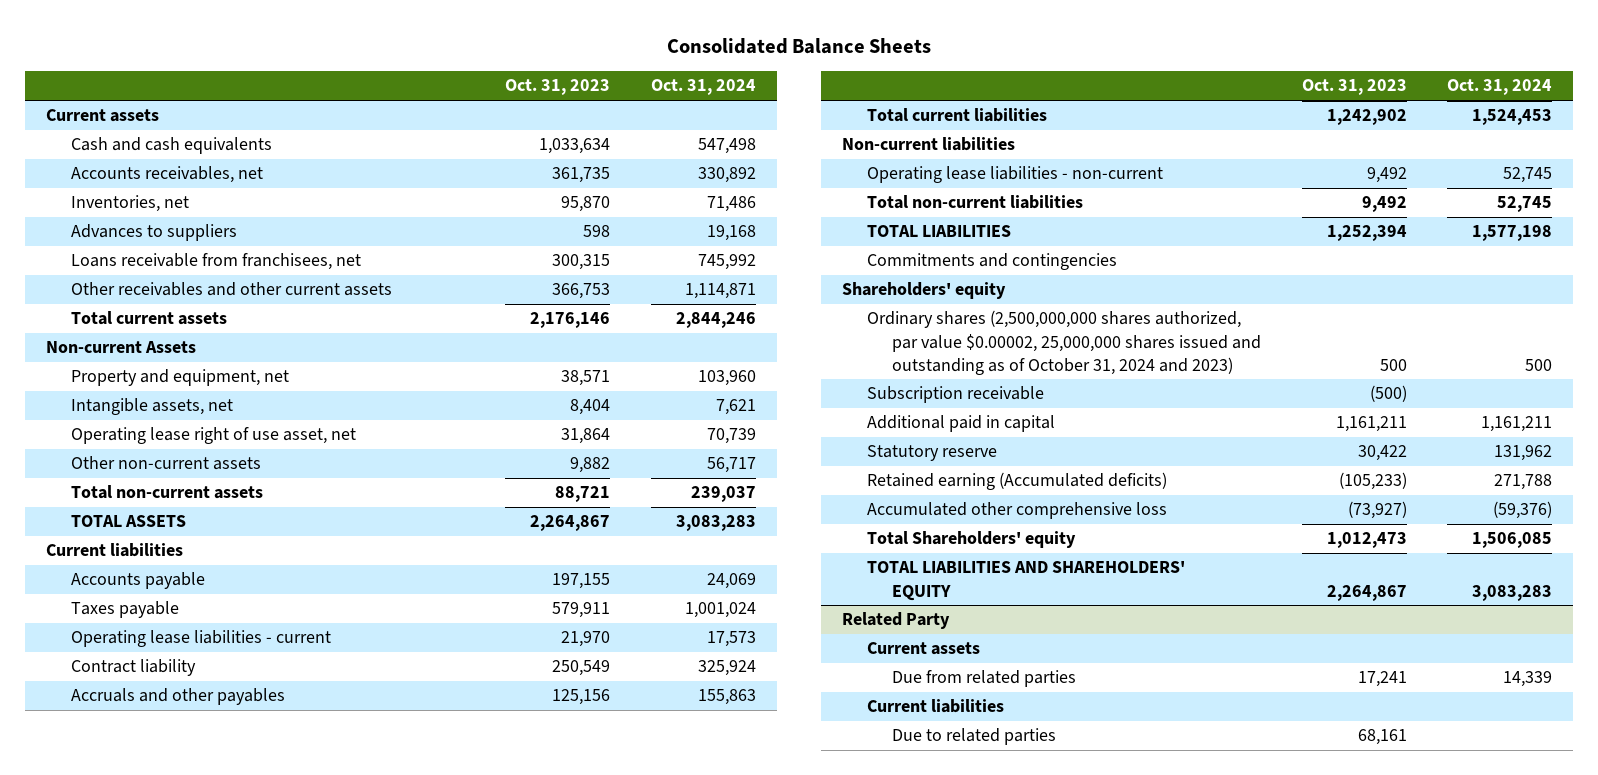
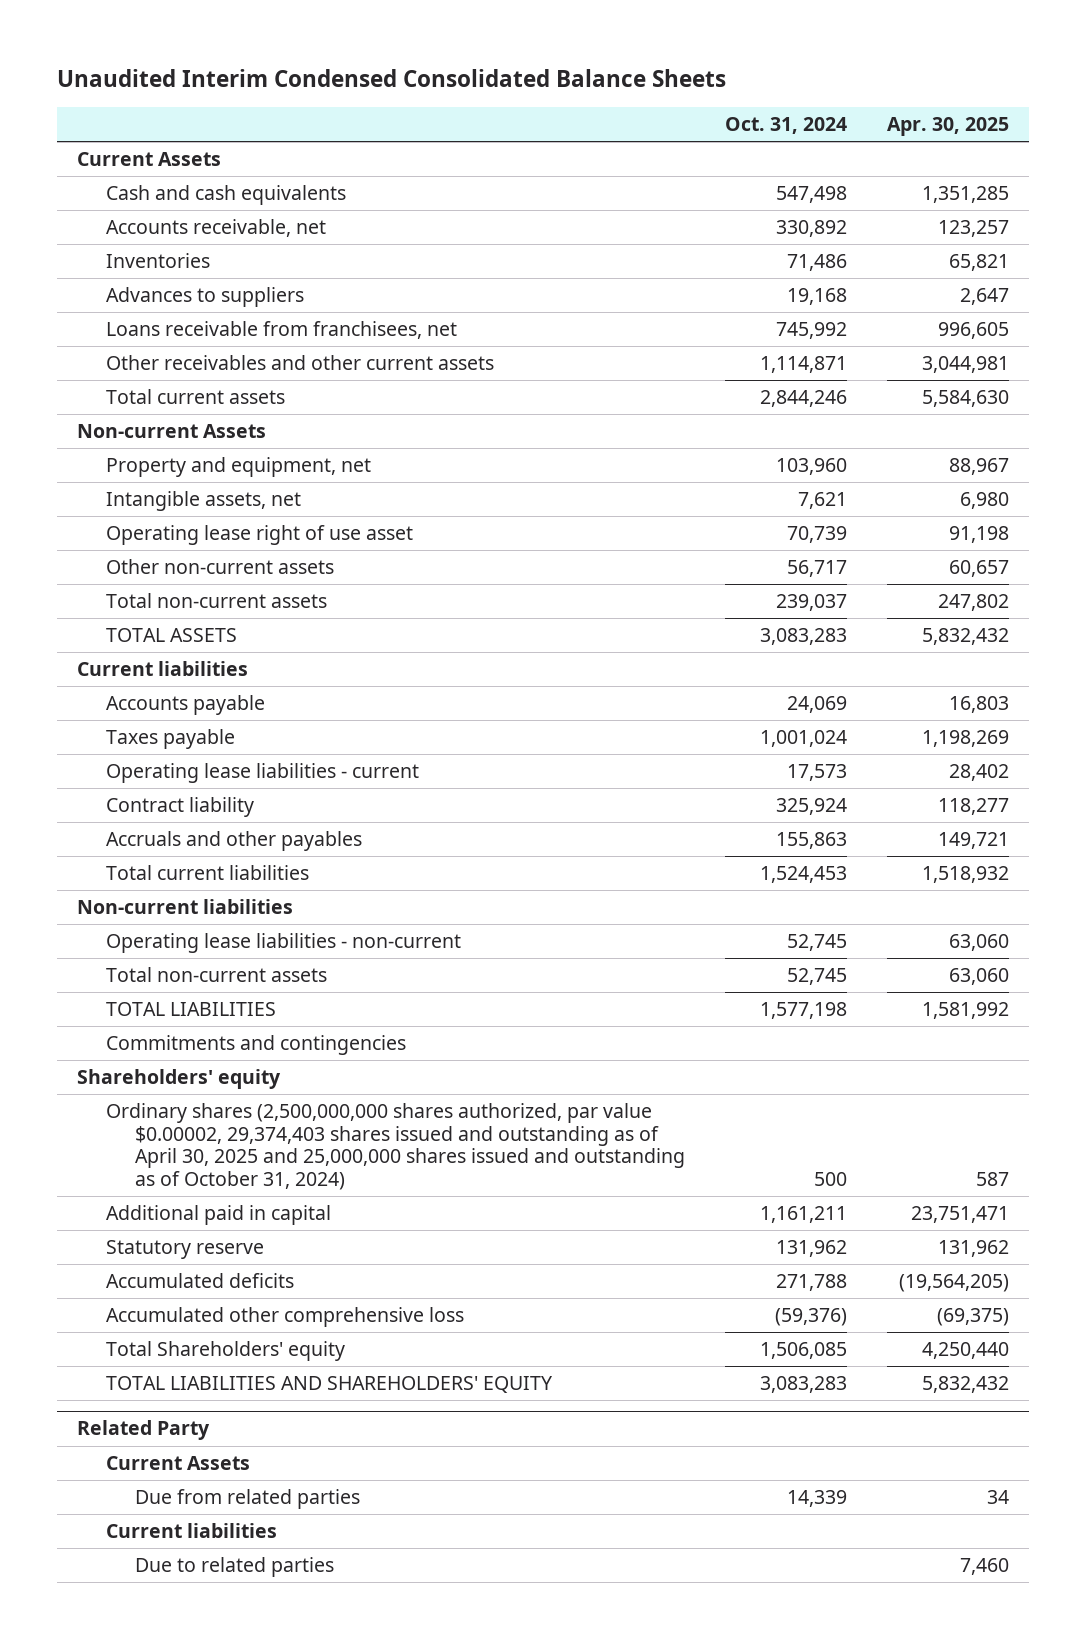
- Consolidated Balance Sheets
+ Unaudited Interim Condensed Consolidated Balance Sheets
- | Oct. 31, 2023 | Oct. 31, 2024
+ | Oct. 31, 2024 | Apr. 30, 2025
- Current assets
+ Current Assets
- Accounts receivables, net | 361,735 | 330,892
- Inventories, net | 95,870 | 71,486
+ Accounts receivable, net | 330,892 | 123,257
+ Inventories | 71,486 | 65,821
- Operating lease right of use asset, net | 31,864 | 70,739
+ Operating lease right of use asset | 70,739 | 91,198
- Total non-current liabilities | 9,492 | 52,745
+ Total non-current assets | 52,745 | 63,060
- Ordinary shares (2,500,000,000 shares authorized, par value $0.00002, 25,000,000 shares issued and outstanding as of October 31, 2024 and 2023) | 500 | 500
- Subscription receivable | (500) |
+ Ordinary shares (2,500,000,000 shares authorized, par value $0.00002, 29,374,403 shares issued and outstanding as of April 30, 2025 and 25,000,000 shares issued and outstanding as of October 31, 2024) | 500 | 587
- Retained earning (Accumulated deficits) | (105,233) | 271,788
+ Accumulated deficits | 271,788 | (19,564,205)
@ Related Party
- Current assets
+ Current Assets

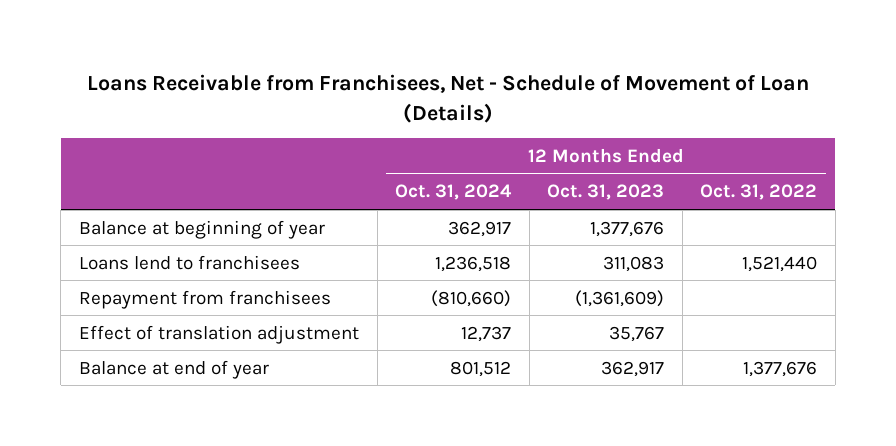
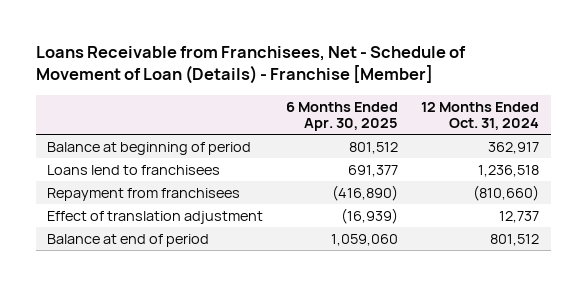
- Loans Receivable from Franchisees, Net - Schedule of Movement of Loan (Details)
+ Loans Receivable from Franchisees, Net - Schedule of Movement of Loan (Details) - Franchise [Member]
- | 12 Months Ended Oct. 31, 2024 | 12 Months Ended Oct. 31, 2023 | 12 Months Ended Oct. 31, 2022
+ | 6 Months Ended Apr. 30, 2025 | 12 Months Ended Oct. 31, 2024
- Balance at beginning of year | 362,917 | 1,377,676 |
+ Balance at beginning of period | 801,512 | 362,917
- Balance at end of year | 801,512 | 362,917 | 1,377,676
+ Balance at end of period | 1,059,060 | 801,512

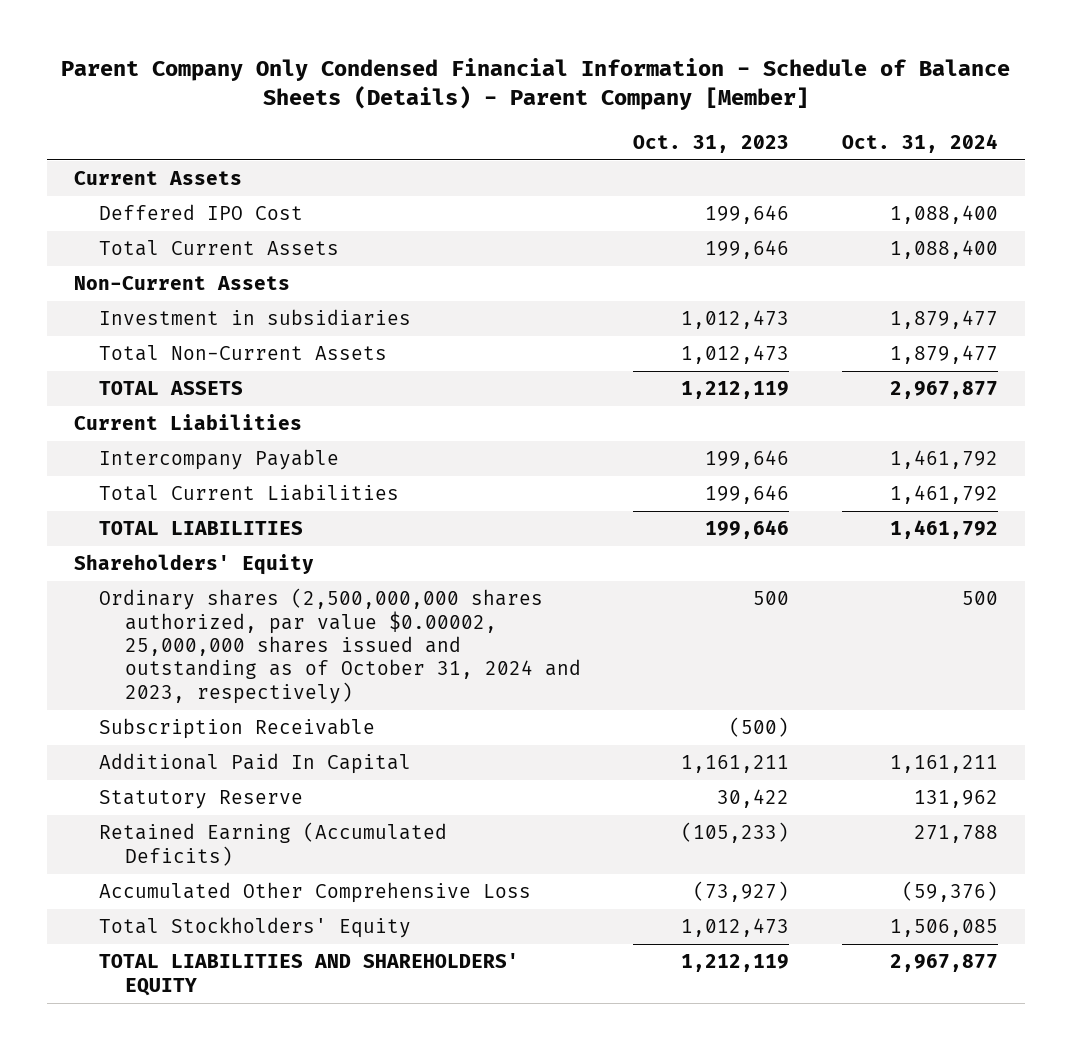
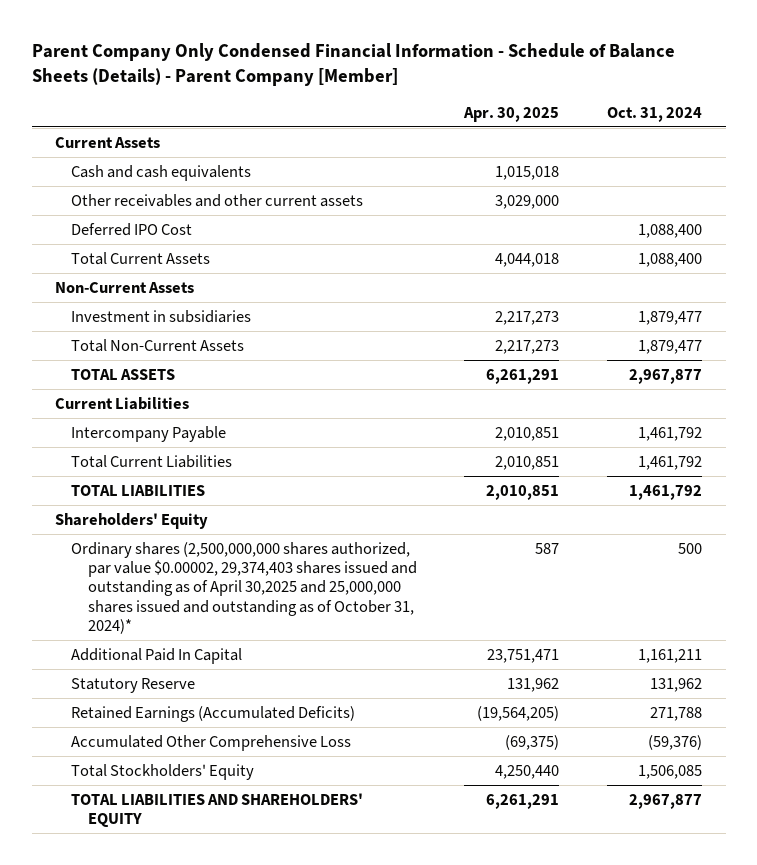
- | Oct. 31, 2023 | Oct. 31, 2024
+ | Apr. 30, 2025 | Oct. 31, 2024
- Deffered IPO Cost | 199,646 | 1,088,400
+ Cash and cash equivalents | 1,015,018 |
+ Other receivables and other current assets | 3,029,000 |
+ Deferred IPO Cost | | 1,088,400
- Ordinary shares (2,500,000,000 shares authorized, par value $0.00002, 25,000,000 shares issued and outstanding as of October 31, 2024 and 2023, respectively) | 500 | 500
- Subscription Receivable | (500) |
+ Ordinary shares (2,500,000,000 shares authorized, par value $0.00002, 29,374,403 shares issued and outstanding as of April 30,2025 and 25,000,000 shares issued and outstanding as of October 31, 2024)* | 587 | 500
- Retained Earning (Accumulated Deficits) | (105,233) | 271,788
+ Retained Earnings (Accumulated Deficits) | (19,564,205) | 271,788

